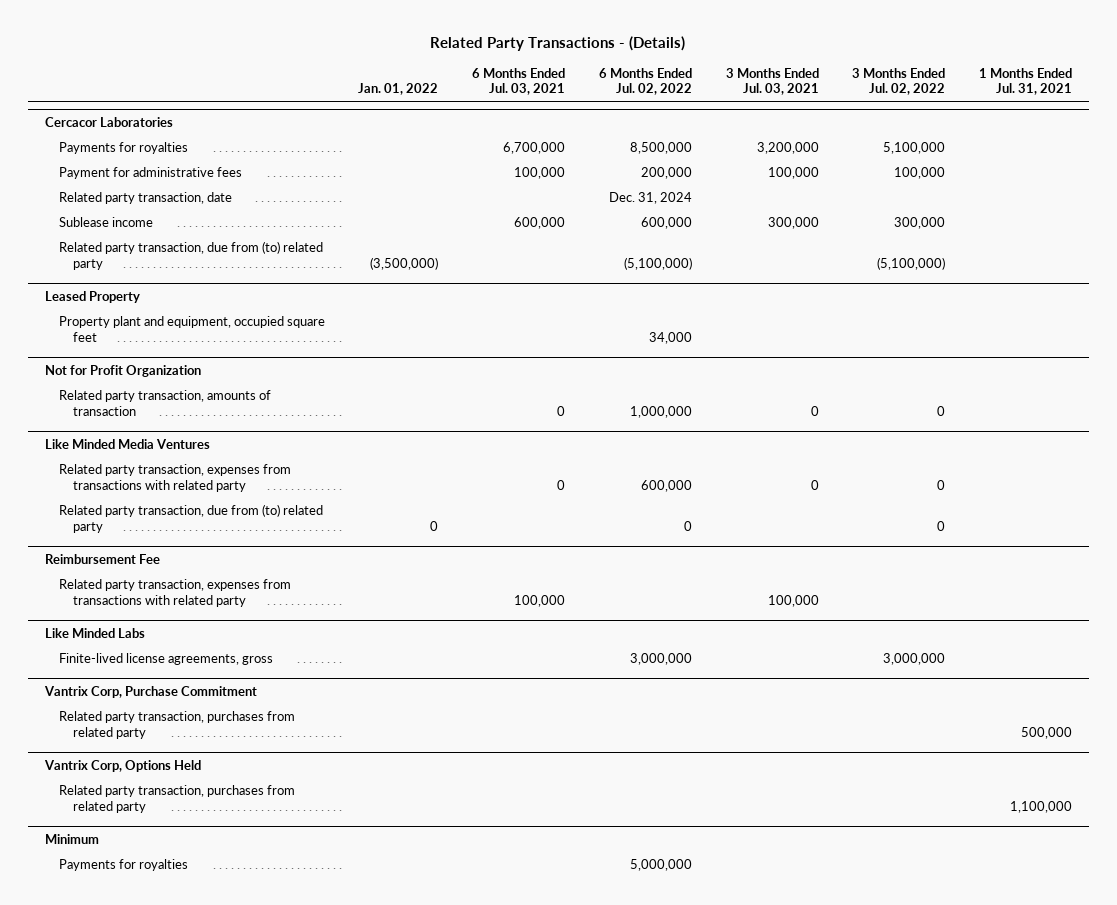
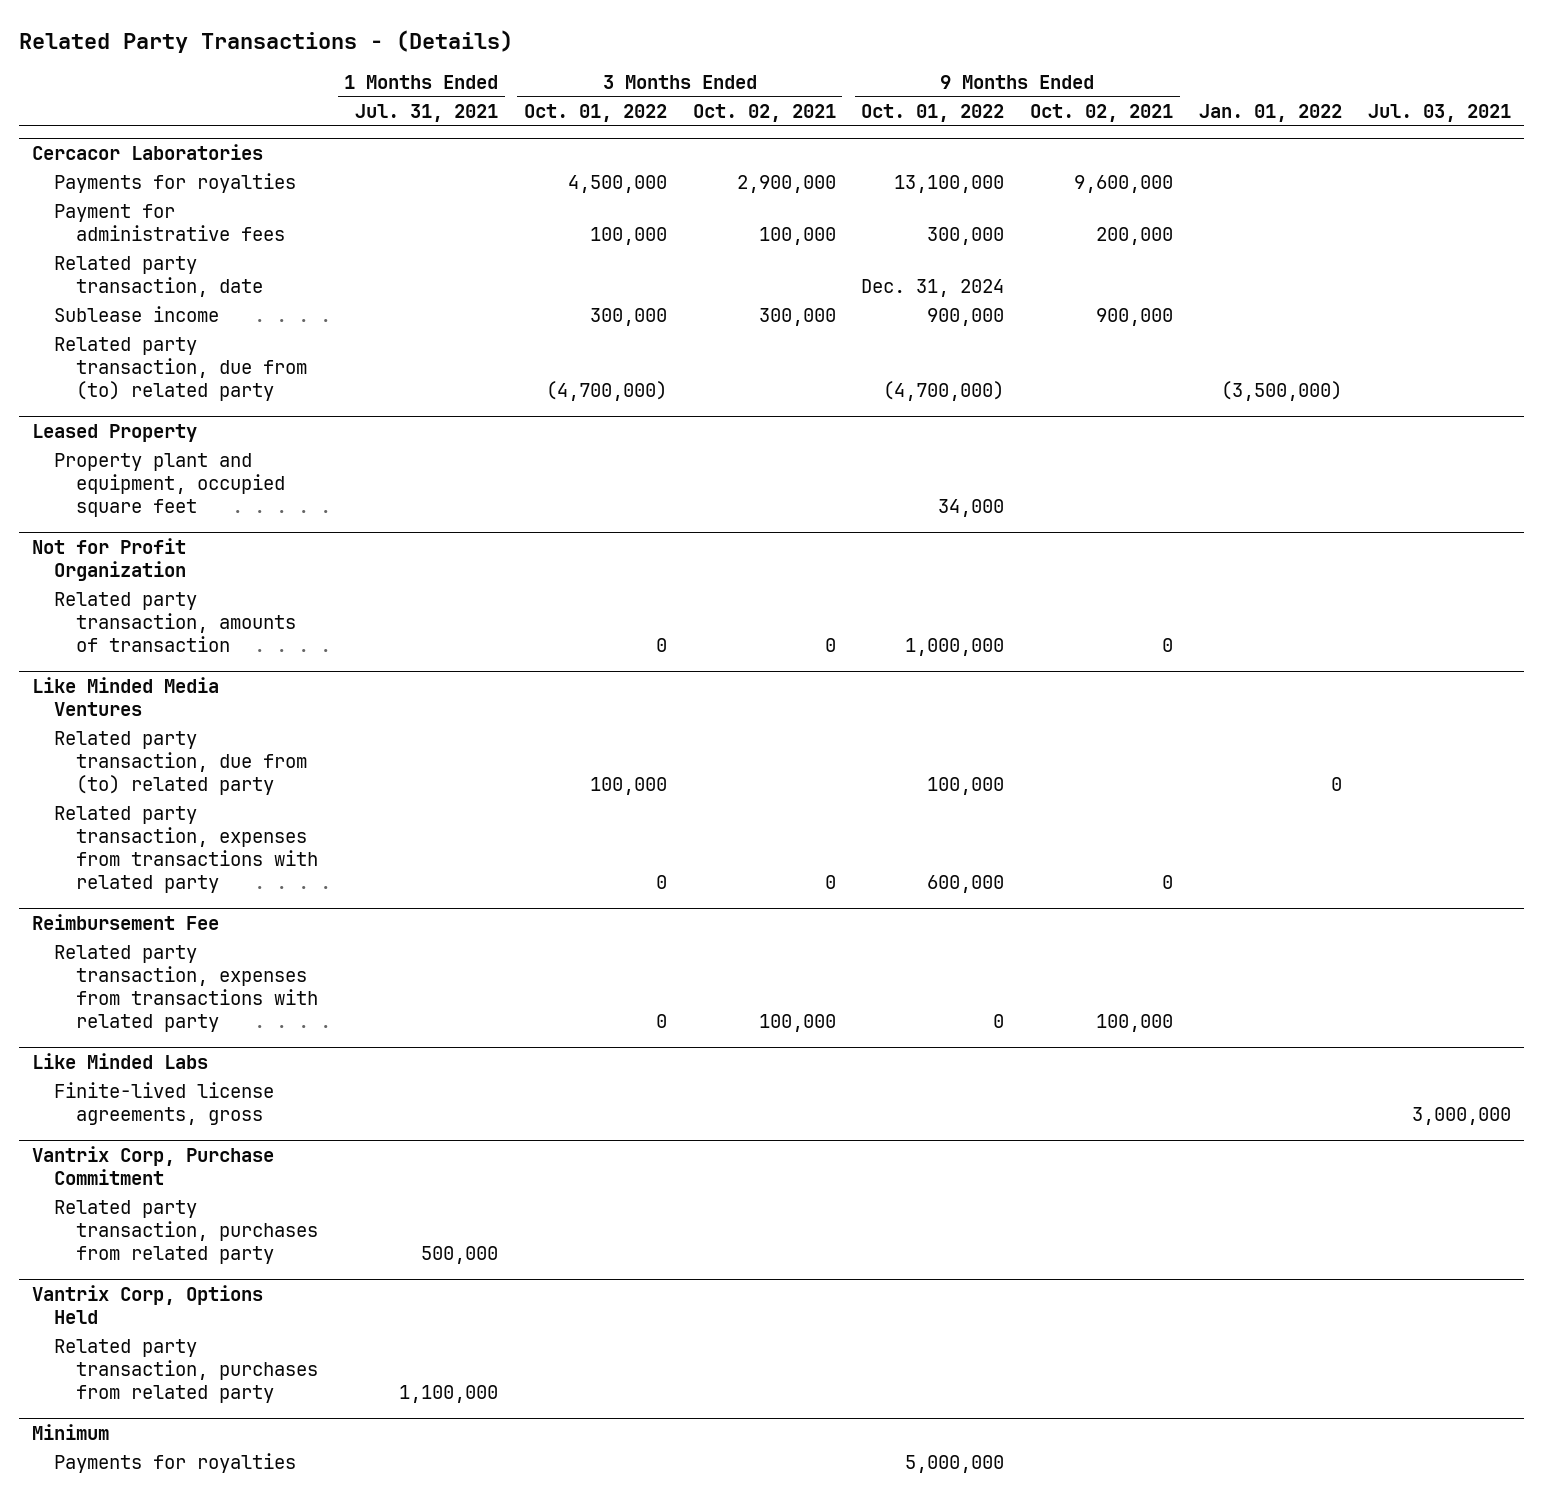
- | Jan. 01, 2022 | 6 Months Ended Jul. 03, 2021 | 6 Months Ended Jul. 02, 2022 | 3 Months Ended Jul. 03, 2021 | 3 Months Ended Jul. 02, 2022 | 1 Months Ended Jul. 31, 2021
+ | 1 Months Ended Jul. 31, 2021 | 3 Months Ended Oct. 01, 2022 | 3 Months Ended Oct. 02, 2021 | 9 Months Ended Oct. 01, 2022 | 9 Months Ended Oct. 02, 2021 | Jan. 01, 2022 | Jul. 03, 2021
@ Like Minded Media Ventures
moved down: Related party transaction, expenses from transactions with related party | | 0 | 0 | 600,000 | 0 | |

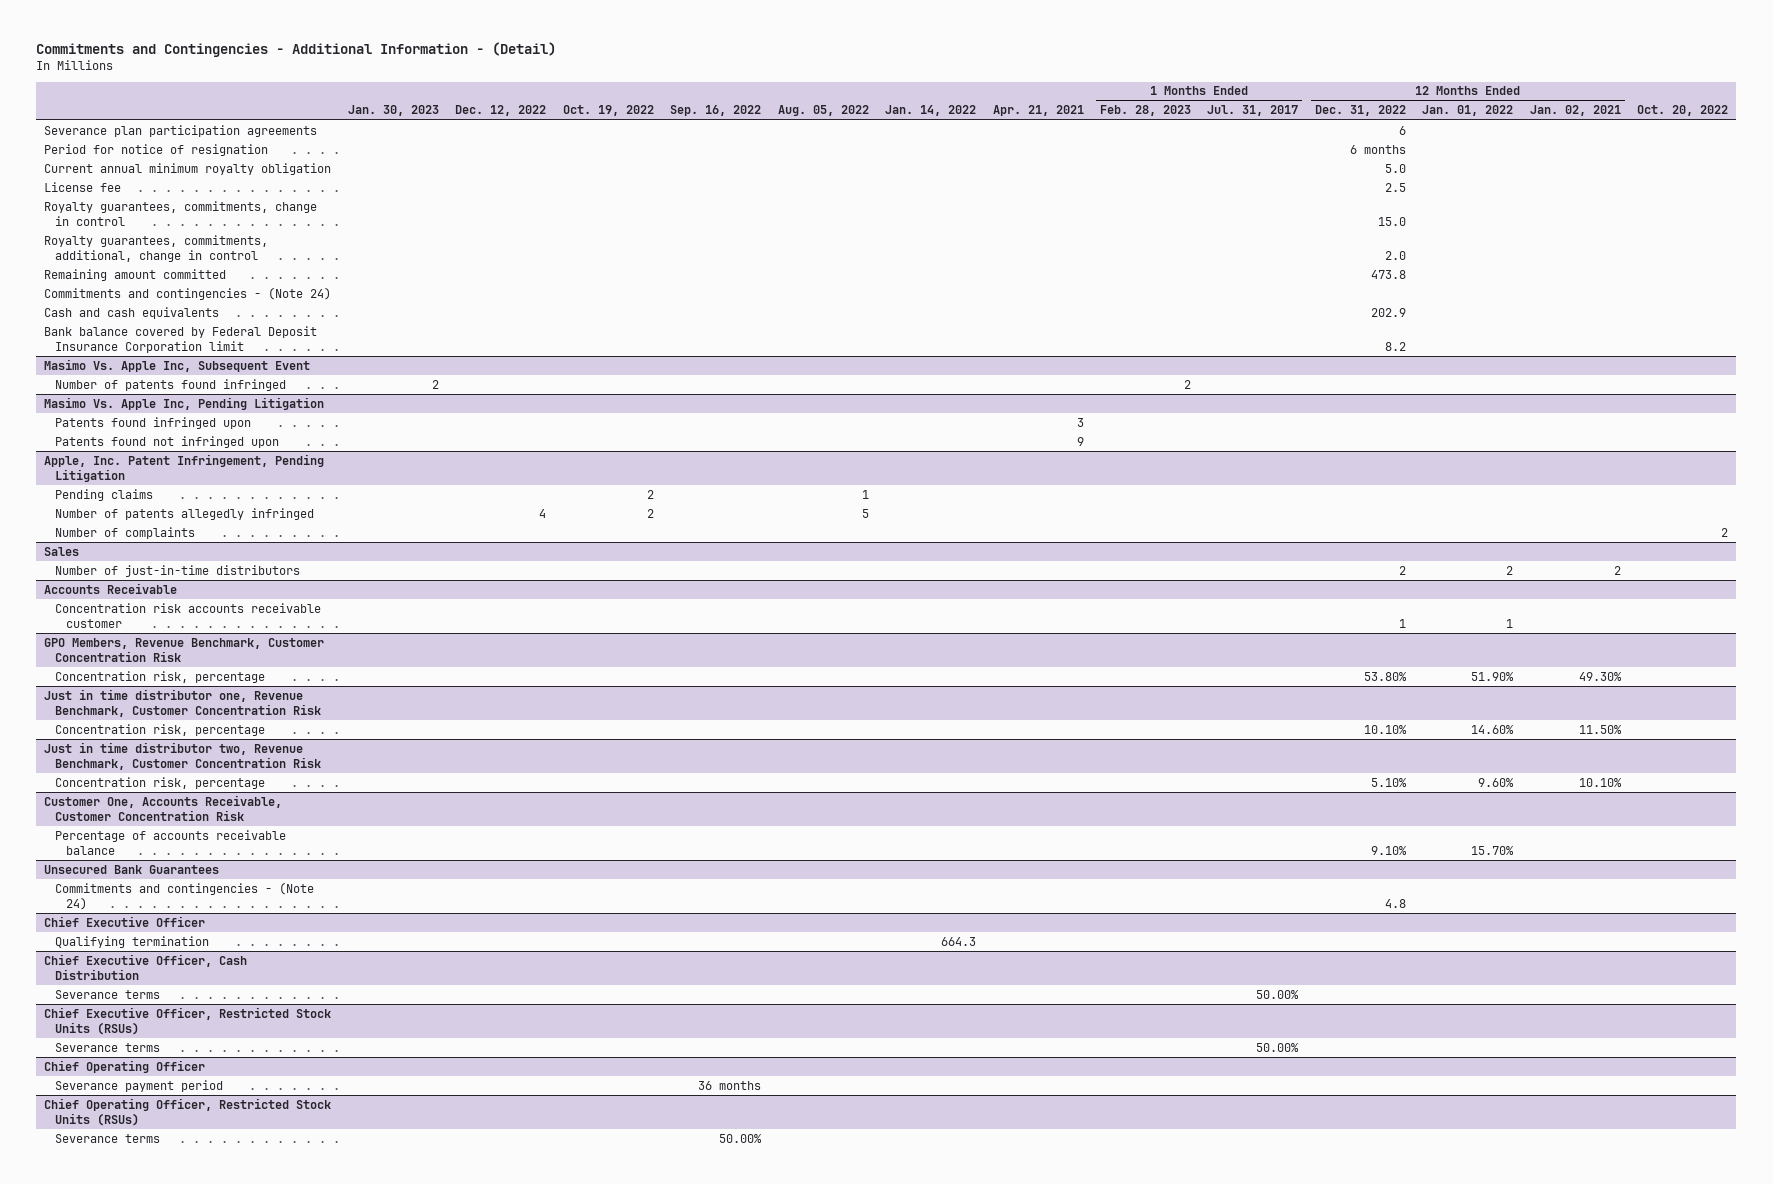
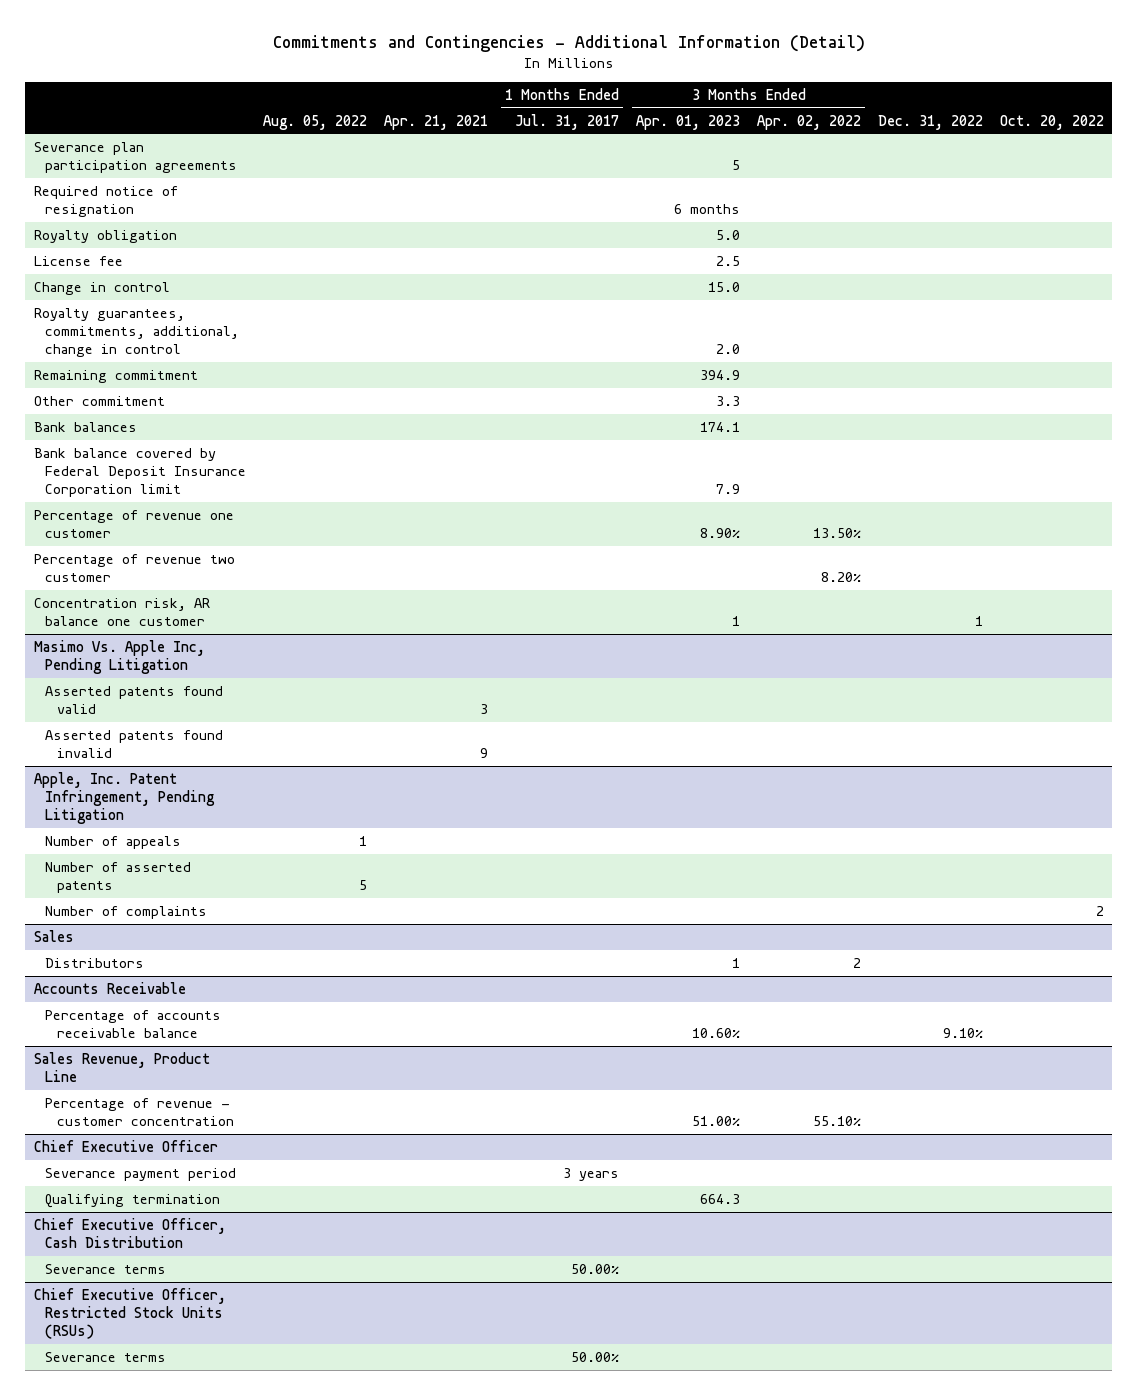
- Commitments and Contingencies - Additional Information - (Detail)
+ Commitments and Contingencies - Additional Information (Detail)
- | Jan. 30, 2023 | Dec. 12, 2022 | Oct. 19, 2022 | Sep. 16, 2022 | Aug. 05, 2022 | Jan. 14, 2022 | Apr. 21, 2021 | 1 Months Ended Feb. 28, 2023 | 1 Months Ended Jul. 31, 2017 | 12 Months Ended Dec. 31, 2022 | 12 Months Ended Jan. 01, 2022 | 12 Months Ended Jan. 02, 2021 | Oct. 20, 2022
+ | Aug. 05, 2022 | Apr. 21, 2021 | 1 Months Ended Jul. 31, 2017 | 3 Months Ended Apr. 01, 2023 | 3 Months Ended Apr. 02, 2022 | Dec. 31, 2022 | Oct. 20, 2022
- Period for notice of resignation | | | | | | | | | | 6 months | | |
- Current annual minimum royalty obligation | | | | | | | | | | 5.0 | | |
+ Required notice of resignation | | | | 6 months | | |
+ Royalty obligation | | | | 5.0 | | |
- Royalty guarantees, commitments, change in control | | | | | | | | | | 15.0 | | |
+ Change in control | | | | 15.0 | | |
- Remaining amount committed | | | | | | | | | | 473.8 | | |
- Commitments and contingencies - (Note 24)
- Cash and cash equivalents | | | | | | | | | | 202.9 | | |
+ Remaining commitment | | | | 394.9 | | |
+ Other commitment | | | | 3.3 | | |
+ Bank balances | | | | 174.1 | | |
- Masimo Vs. Apple Inc, Subsequent Event
- Number of patents found infringed | 2 | | | | | | | 2 | | | | |
+ Percentage of revenue one customer | | | | 8.90% | 13.50% | |
+ Percentage of revenue two customer | | | | | 8.20% | |
+ Concentration risk, AR balance one customer | | | | 1 | | 1 |
@ Masimo Vs. Apple Inc, Pending Litigation
- Patents found infringed upon | | | | | | | 3 | | | | | |
- Patents found not infringed upon | | | | | | | 9 | | | | | |
+ Asserted patents found valid | | 3 | | | | |
+ Asserted patents found invalid | | 9 | | | | |
@ Apple, Inc. Patent Infringement, Pending Litigation
- Pending claims | | | 2 | | 1 | | | | | | | |
- Number of patents allegedly infringed | | 4 | 2 | | 5 | | | | | | | |
+ Number of appeals | 1 | | | | | |
+ Number of asserted patents | 5 | | | | | |
@ Sales
- Number of just-in-time distributors | | | | | | | | | | 2 | 2 | 2 |
+ Distributors | | | | 1 | 2 | |
@ Accounts Receivable
- Concentration risk accounts receivable customer | | | | | | | | | | 1 | 1 | |
- GPO Members, Revenue Benchmark, Customer Concentration Risk
- Concentration risk, percentage | | | | | | | | | | 53.80% | 51.90% | 49.30% |
- Just in time distributor one, Revenue Benchmark, Customer Concentration Risk
- Concentration risk, percentage | | | | | | | | | | 10.10% | 14.60% | 11.50% |
- Just in time distributor two, Revenue Benchmark, Customer Concentration Risk
- Concentration risk, percentage | | | | | | | | | | 5.10% | 9.60% | 10.10% |
- Customer One, Accounts Receivable, Customer Concentration Risk
- Percentage of accounts receivable balance | | | | | | | | | | 9.10% | 15.70% | |
- Unsecured Bank Guarantees
- Commitments and contingencies - (Note 24) | | | | | | | | | | 4.8 | | |
@ Accounts Receivable
+ Percentage of accounts receivable balance | | | | 10.60% | | 9.10% |
+ Sales Revenue, Product Line
+ Percentage of revenue - customer concentration | | | | 51.00% | 55.10% | |
@ Chief Executive Officer
+ Severance payment period | | | 3 years | | | |
- Chief Operating Officer
- Severance payment period | | | | 36 months | | | | | | | | |
- Chief Operating Officer, Restricted Stock Units (RSUs)
- Severance terms | | | | 50.00% | | | | | | | | |

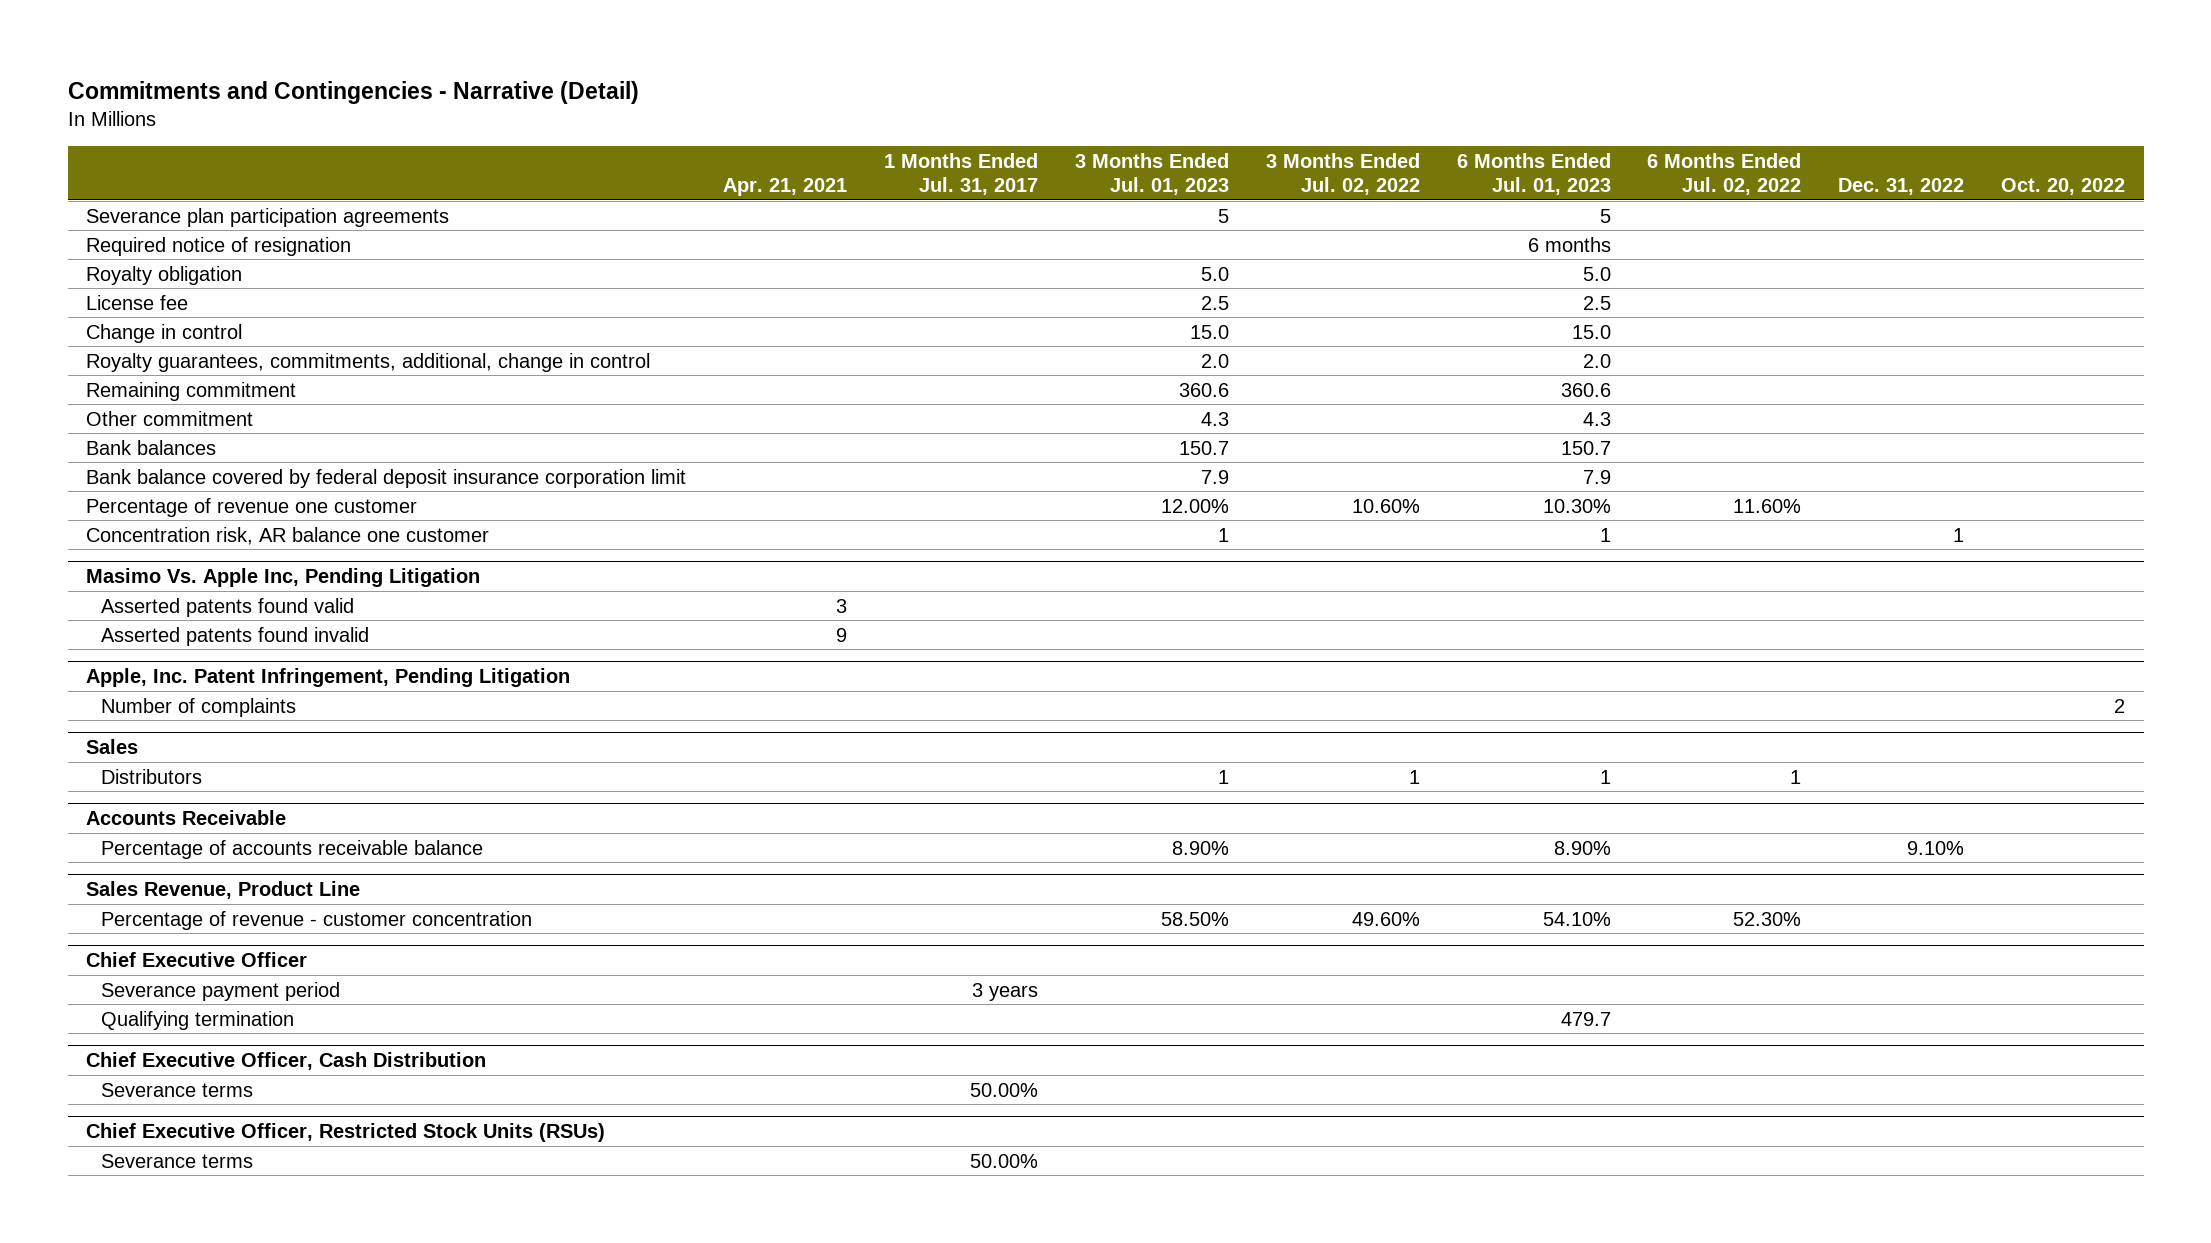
- Commitments and Contingencies - Additional Information (Detail)
+ Commitments and Contingencies - Narrative (Detail)
- | Aug. 05, 2022 | Apr. 21, 2021 | 1 Months Ended Jul. 31, 2017 | 3 Months Ended Apr. 01, 2023 | 3 Months Ended Apr. 02, 2022 | Dec. 31, 2022 | Oct. 20, 2022
+ | Apr. 21, 2021 | 1 Months Ended Jul. 31, 2017 | 3 Months Ended Jul. 01, 2023 | 3 Months Ended Jul. 02, 2022 | 6 Months Ended Jul. 01, 2023 | 6 Months Ended Jul. 02, 2022 | Dec. 31, 2022 | Oct. 20, 2022
- Bank balance covered by Federal Deposit Insurance Corporation limit | | | | 7.9 | | |
+ Bank balance covered by federal deposit insurance corporation limit | | | 7.9 | | 7.9 | | |
- Percentage of revenue two customer | | | | | 8.20% | |
@ Apple, Inc. Patent Infringement, Pending Litigation
- Number of appeals | 1 | | | | | |
- Number of asserted patents | 5 | | | | | |

